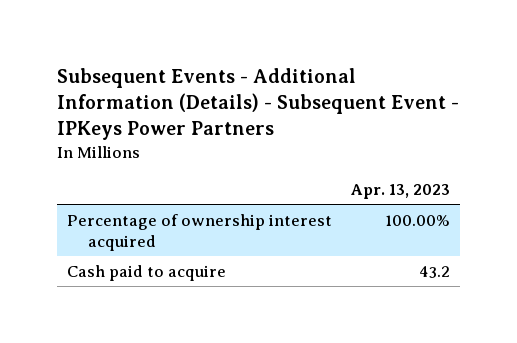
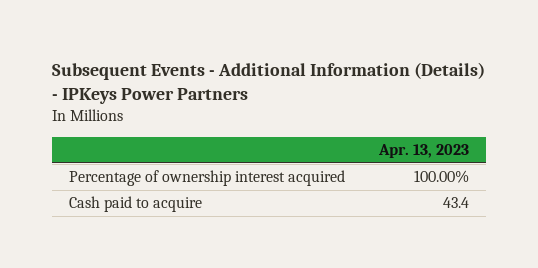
- Subsequent Events - Additional Information (Details) - Subsequent Event - IPKeys Power Partners
+ Subsequent Events - Additional Information (Details) - IPKeys Power Partners
- Cash paid to acquire | 43.2
+ Cash paid to acquire | 43.4

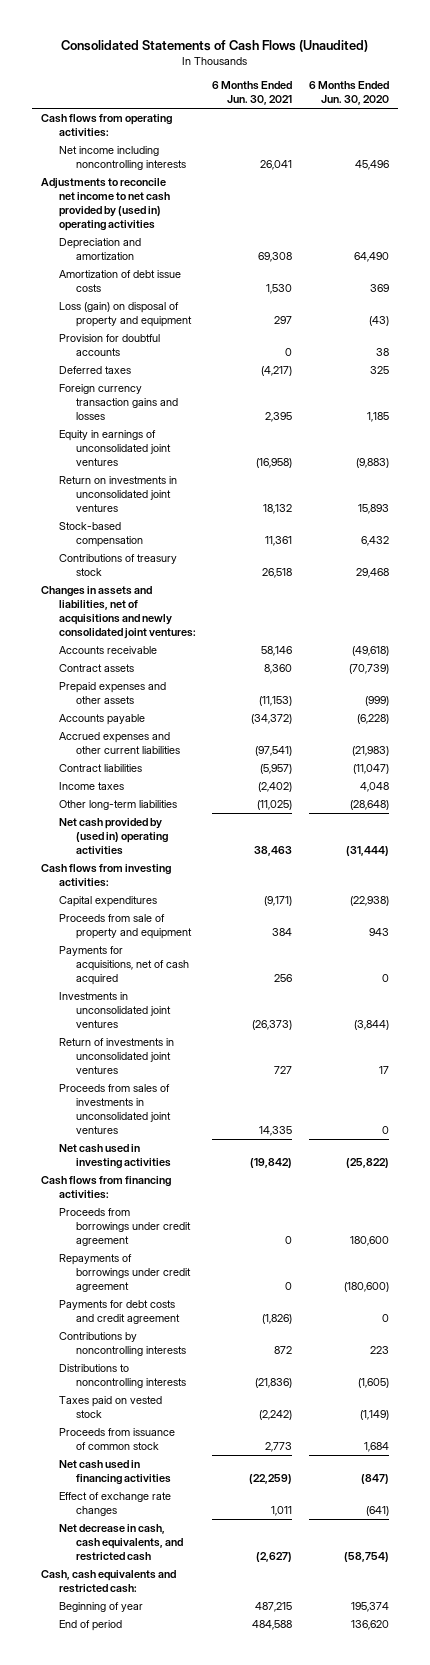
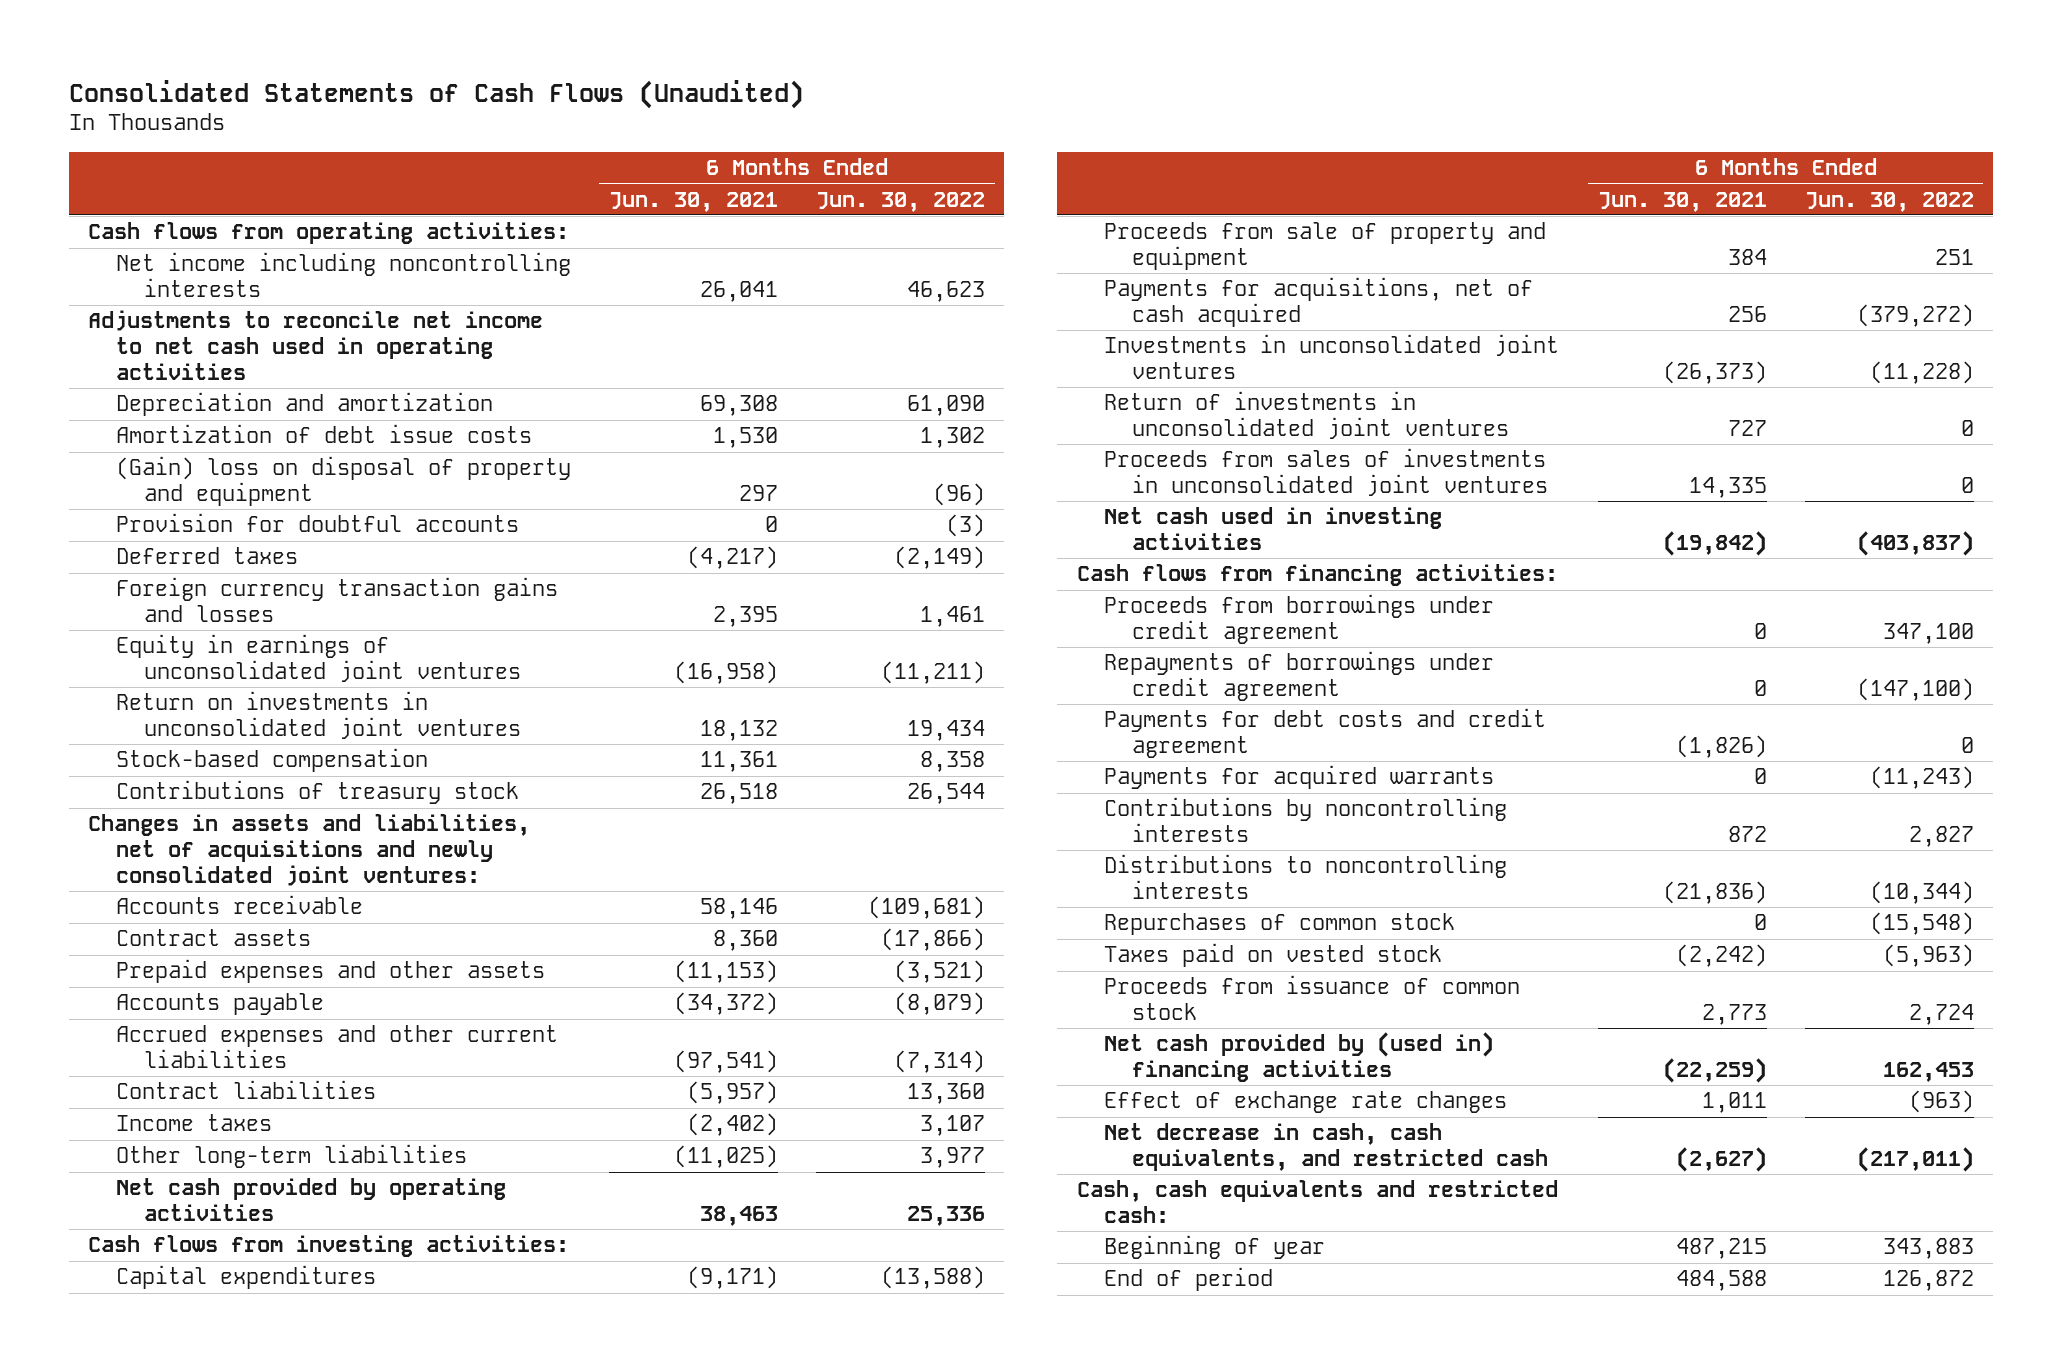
- | 6 Months Ended Jun. 30, 2021 | 6 Months Ended Jun. 30, 2020
+ | 6 Months Ended Jun. 30, 2021 | 6 Months Ended Jun. 30, 2022
- Adjustments to reconcile net income to net cash provided by (used in) operating activities
+ Adjustments to reconcile net income to net cash used in operating activities
- Loss (gain) on disposal of property and equipment | 297 | (43)
+ (Gain) loss on disposal of property and equipment | 297 | (96)
- Net cash provided by (used in) operating activities | 38,463 | (31,444)
+ Net cash provided by operating activities | 38,463 | 25,336
+ Payments for acquired warrants | 0 | (11,243)
+ Repurchases of common stock | 0 | (15,548)
- Net cash used in financing activities | (22,259) | (847)
+ Net cash provided by (used in) financing activities | (22,259) | 162,453

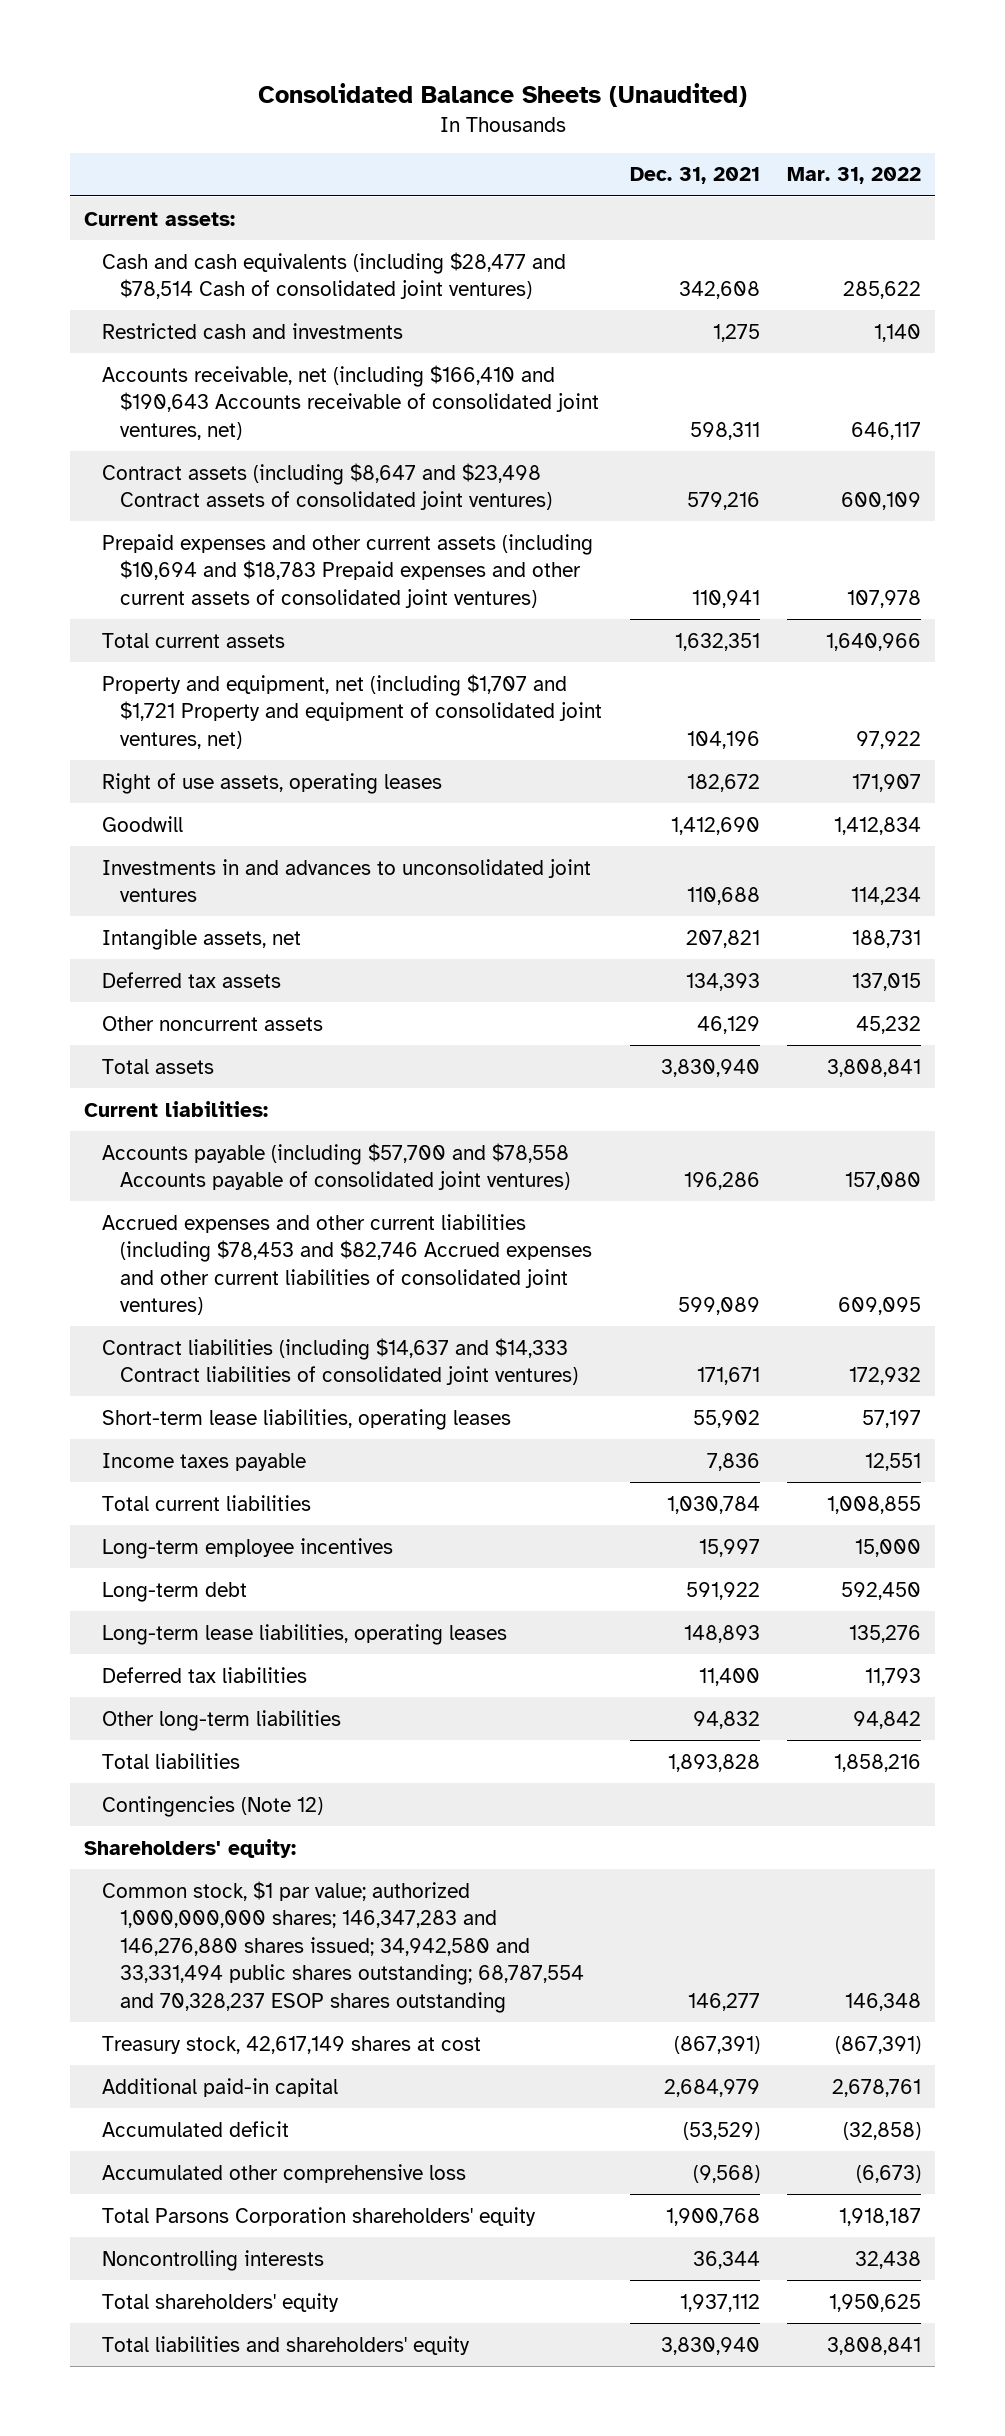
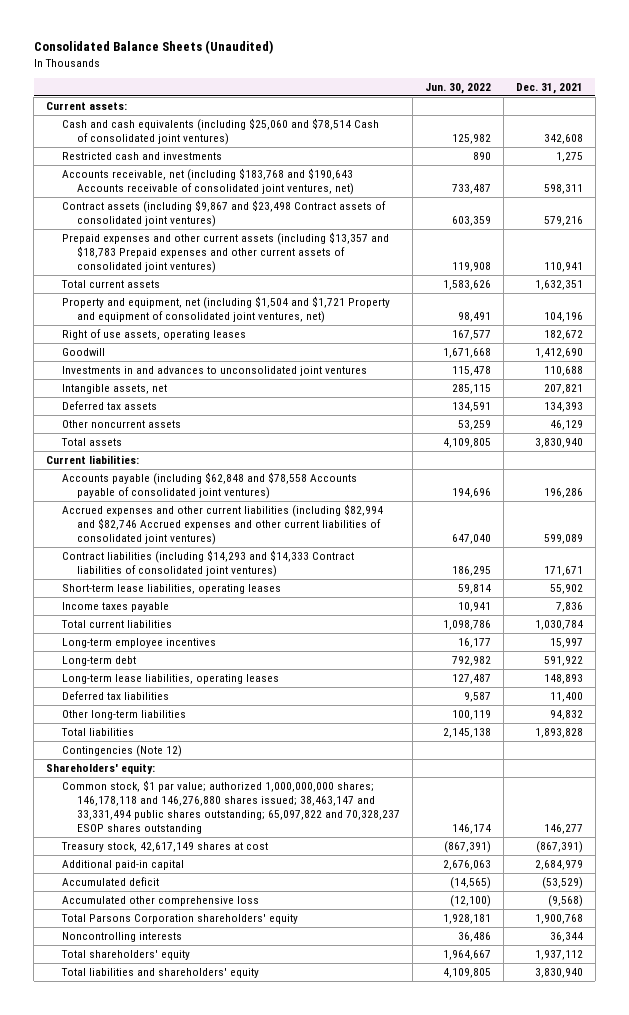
- | Dec. 31, 2021 | Mar. 31, 2022
+ | Jun. 30, 2022 | Dec. 31, 2021
- Cash and cash equivalents (including $28,477 and $78,514 Cash of consolidated joint ventures) | 342,608 | 285,622
+ Cash and cash equivalents (including $25,060 and $78,514 Cash of consolidated joint ventures) | 125,982 | 342,608
- Accounts receivable, net (including $166,410 and $190,643 Accounts receivable of consolidated joint ventures, net) | 598,311 | 646,117
- Contract assets (including $8,647 and $23,498 Contract assets of consolidated joint ventures) | 579,216 | 600,109
- Prepaid expenses and other current assets (including $10,694 and $18,783 Prepaid expenses and other current assets of consolidated joint ventures) | 110,941 | 107,978
+ Accounts receivable, net (including $183,768 and $190,643 Accounts receivable of consolidated joint ventures, net) | 733,487 | 598,311
+ Contract assets (including $9,867 and $23,498 Contract assets of consolidated joint ventures) | 603,359 | 579,216
+ Prepaid expenses and other current assets (including $13,357 and $18,783 Prepaid expenses and other current assets of consolidated joint ventures) | 119,908 | 110,941
- Property and equipment, net (including $1,707 and $1,721 Property and equipment of consolidated joint ventures, net) | 104,196 | 97,922
+ Property and equipment, net (including $1,504 and $1,721 Property and equipment of consolidated joint ventures, net) | 98,491 | 104,196
- Accounts payable (including $57,700 and $78,558 Accounts payable of consolidated joint ventures) | 196,286 | 157,080
- Accrued expenses and other current liabilities (including $78,453 and $82,746 Accrued expenses and other current liabilities of consolidated joint ventures) | 599,089 | 609,095
- Contract liabilities (including $14,637 and $14,333 Contract liabilities of consolidated joint ventures) | 171,671 | 172,932
+ Accounts payable (including $62,848 and $78,558 Accounts payable of consolidated joint ventures) | 194,696 | 196,286
+ Accrued expenses and other current liabilities (including $82,994 and $82,746 Accrued expenses and other current liabilities of consolidated joint ventures) | 647,040 | 599,089
+ Contract liabilities (including $14,293 and $14,333 Contract liabilities of consolidated joint ventures) | 186,295 | 171,671
- Common stock, $1 par value; authorized 1,000,000,000 shares; 146,347,283 and 146,276,880 shares issued; 34,942,580 and 33,331,494 public shares outstanding; 68,787,554 and 70,328,237 ESOP shares outstanding | 146,277 | 146,348
+ Common stock, $1 par value; authorized 1,000,000,000 shares; 146,178,118 and 146,276,880 shares issued; 38,463,147 and 33,331,494 public shares outstanding; 65,097,822 and 70,328,237 ESOP shares outstanding | 146,174 | 146,277

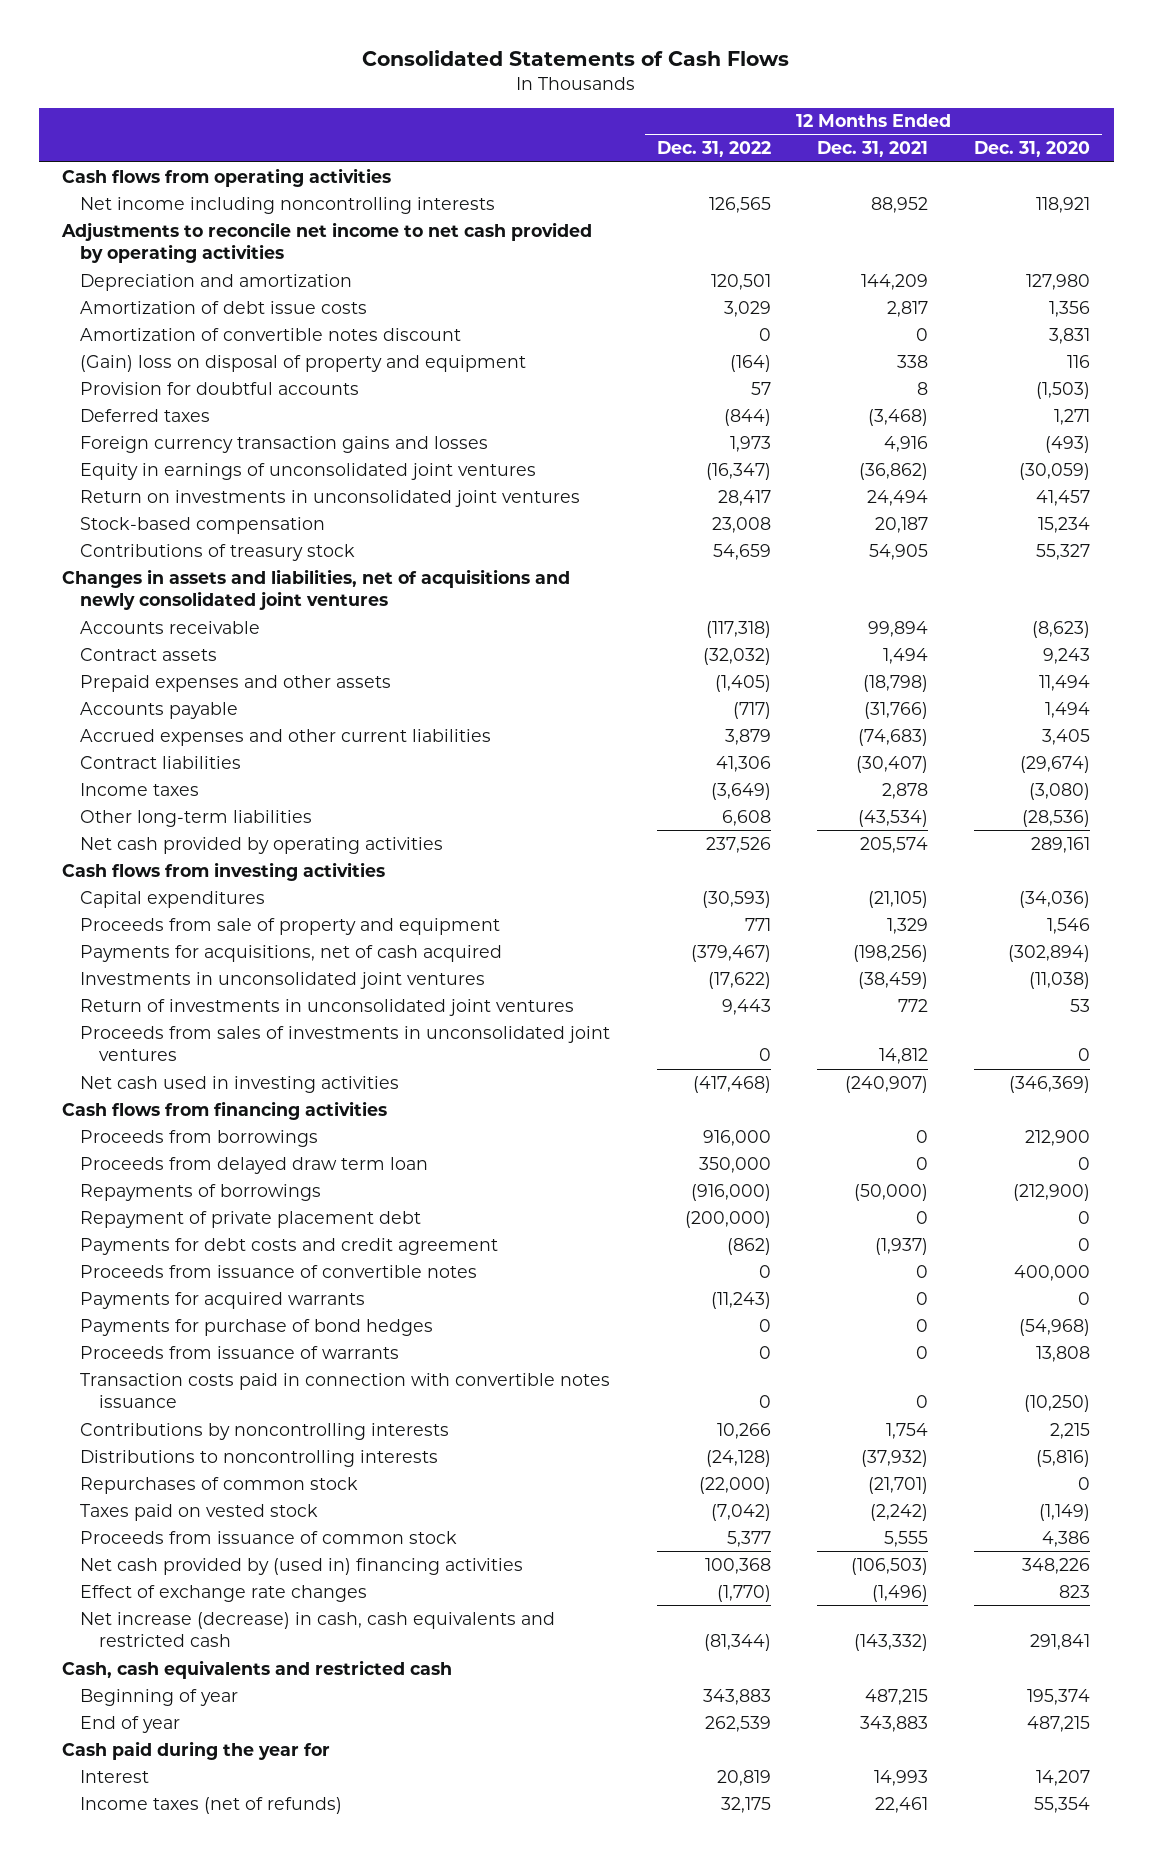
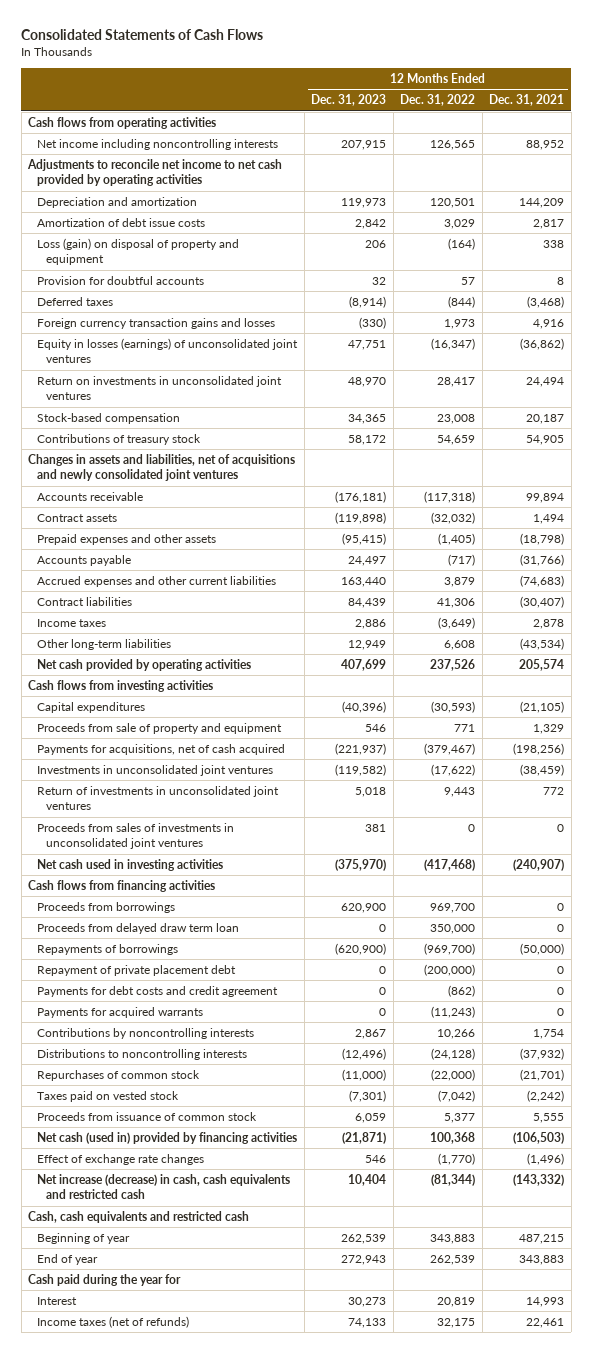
- | 12 Months Ended Dec. 31, 2022 | 12 Months Ended Dec. 31, 2021 | 12 Months Ended Dec. 31, 2020
+ | 12 Months Ended Dec. 31, 2023 | 12 Months Ended Dec. 31, 2022 | 12 Months Ended Dec. 31, 2021
- Amortization of convertible notes discount | 0 | 0 | 3,831
- (Gain) loss on disposal of property and equipment | (164) | 338 | 116
+ Loss (gain) on disposal of property and equipment | 206 | (164) | 338
- Equity in earnings of unconsolidated joint ventures | (16,347) | (36,862) | (30,059)
+ Equity in losses (earnings) of unconsolidated joint ventures | 47,751 | (16,347) | (36,862)
- Proceeds from sales of investments in unconsolidated joint ventures | 0 | 14,812 | 0
+ Proceeds from sales of investments in unconsolidated joint ventures | 381 | 0 | 0
- Proceeds from borrowings | 916,000 | 0 | 212,900
+ Proceeds from borrowings | 620,900 | 969,700 | 0
- Repayments of borrowings | (916,000) | (50,000) | (212,900)
+ Repayments of borrowings | (620,900) | (969,700) | (50,000)
- Payments for debt costs and credit agreement | (862) | (1,937) | 0
- Proceeds from issuance of convertible notes | 0 | 0 | 400,000
+ Payments for debt costs and credit agreement | 0 | (862) | 0
- Payments for purchase of bond hedges | 0 | 0 | (54,968)
- Proceeds from issuance of warrants | 0 | 0 | 13,808
- Transaction costs paid in connection with convertible notes issuance | 0 | 0 | (10,250)
- Net cash provided by (used in) financing activities | 100,368 | (106,503) | 348,226
+ Net cash (used in) provided by financing activities | (21,871) | 100,368 | (106,503)

